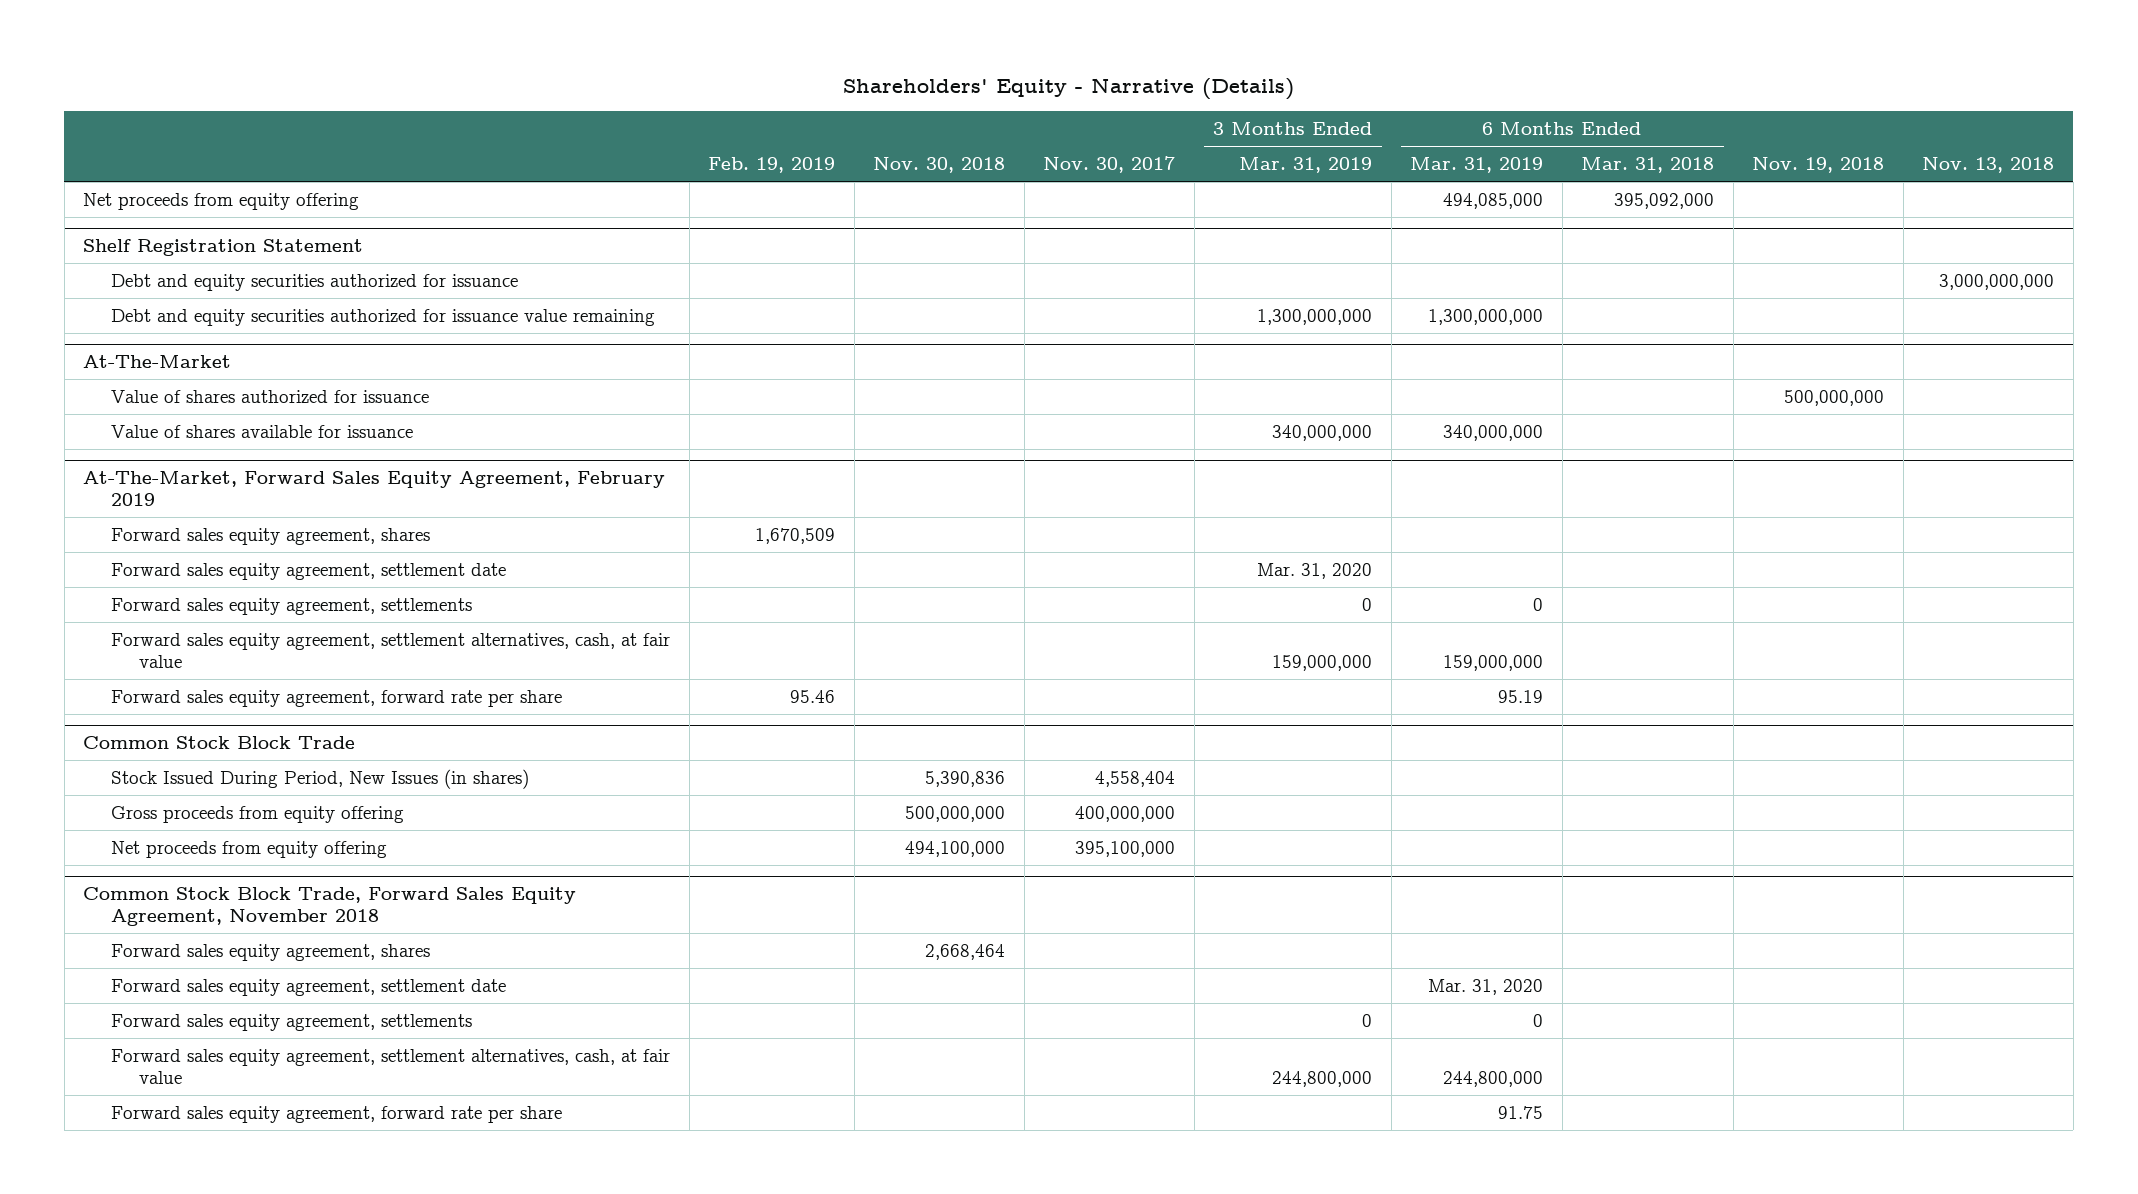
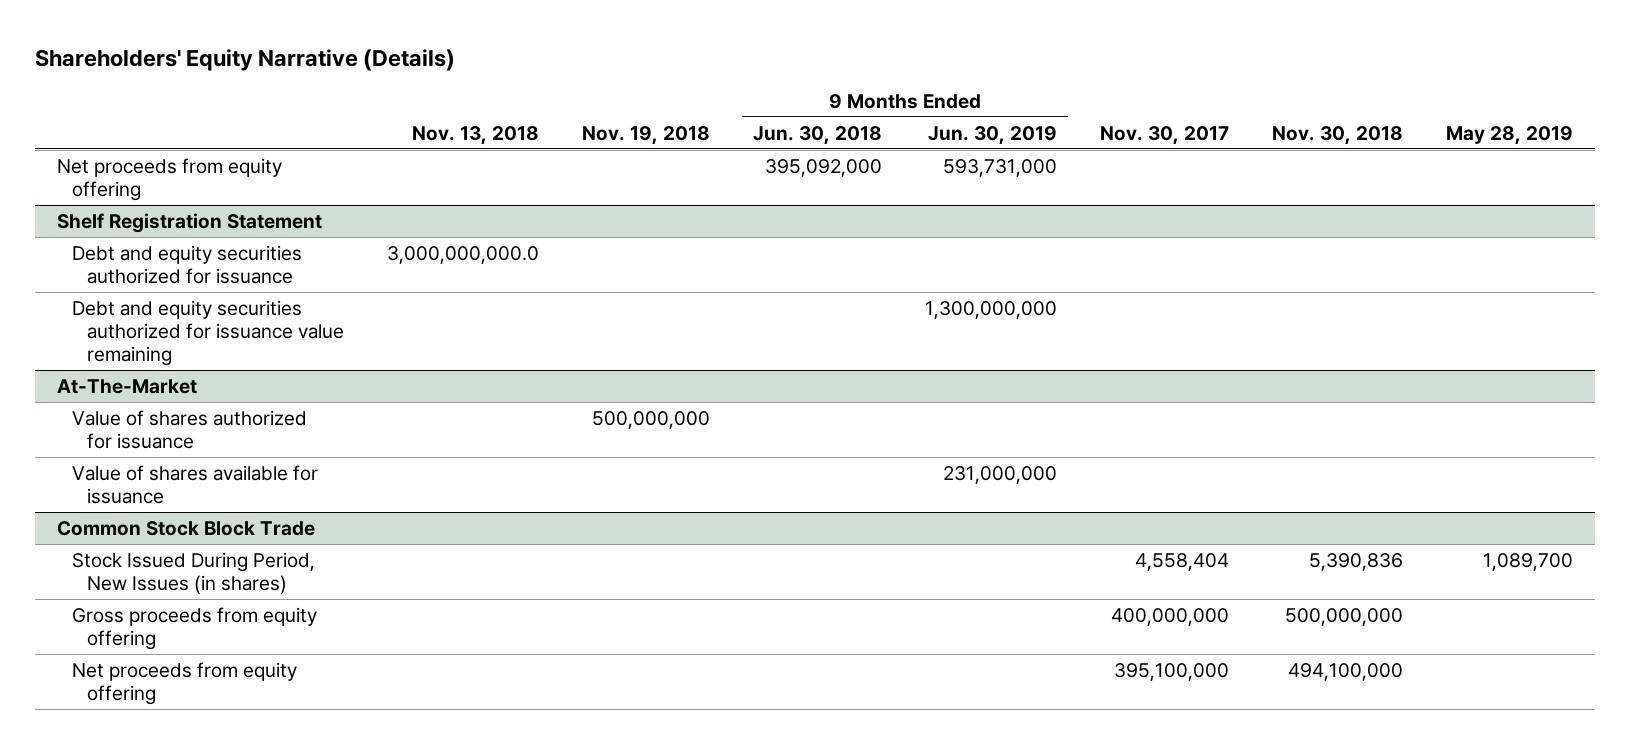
- Shareholders' Equity - Narrative (Details)
+ Shareholders' Equity Narrative (Details)
- | Feb. 19, 2019 | Nov. 30, 2018 | Nov. 30, 2017 | 3 Months Ended Mar. 31, 2019 | 6 Months Ended Mar. 31, 2019 | 6 Months Ended Mar. 31, 2018 | Nov. 19, 2018 | Nov. 13, 2018
+ | Nov. 13, 2018 | Nov. 19, 2018 | 9 Months Ended Jun. 30, 2018 | 9 Months Ended Jun. 30, 2019 | Nov. 30, 2017 | Nov. 30, 2018 | May 28, 2019
@ Shelf Registration Statement
- Debt and equity securities authorized for issuance | | | | | | | | 3,000,000,000
+ Debt and equity securities authorized for issuance | 3,000,000,000.0 | | | | | |
- At-The-Market, Forward Sales Equity Agreement, February 2019
- Forward sales equity agreement, shares | 1,670,509 | | | | | | |
- Forward sales equity agreement, settlement date | | | | Mar. 31, 2020 | | | |
- Forward sales equity agreement, settlements | | | | 0 | 0 | | |
- Forward sales equity agreement, settlement alternatives, cash, at fair value | | | | 159,000,000 | 159,000,000 | | |
- Forward sales equity agreement, forward rate per share | 95.46 | | | | 95.19 | | |
- Common Stock Block Trade, Forward Sales Equity Agreement, November 2018
- Forward sales equity agreement, shares | | 2,668,464 | | | | | |
- Forward sales equity agreement, settlement date | | | | | Mar. 31, 2020 | | |
- Forward sales equity agreement, settlements | | | | 0 | 0 | | |
- Forward sales equity agreement, settlement alternatives, cash, at fair value | | | | 244,800,000 | 244,800,000 | | |
- Forward sales equity agreement, forward rate per share | | | | | 91.75 | | |

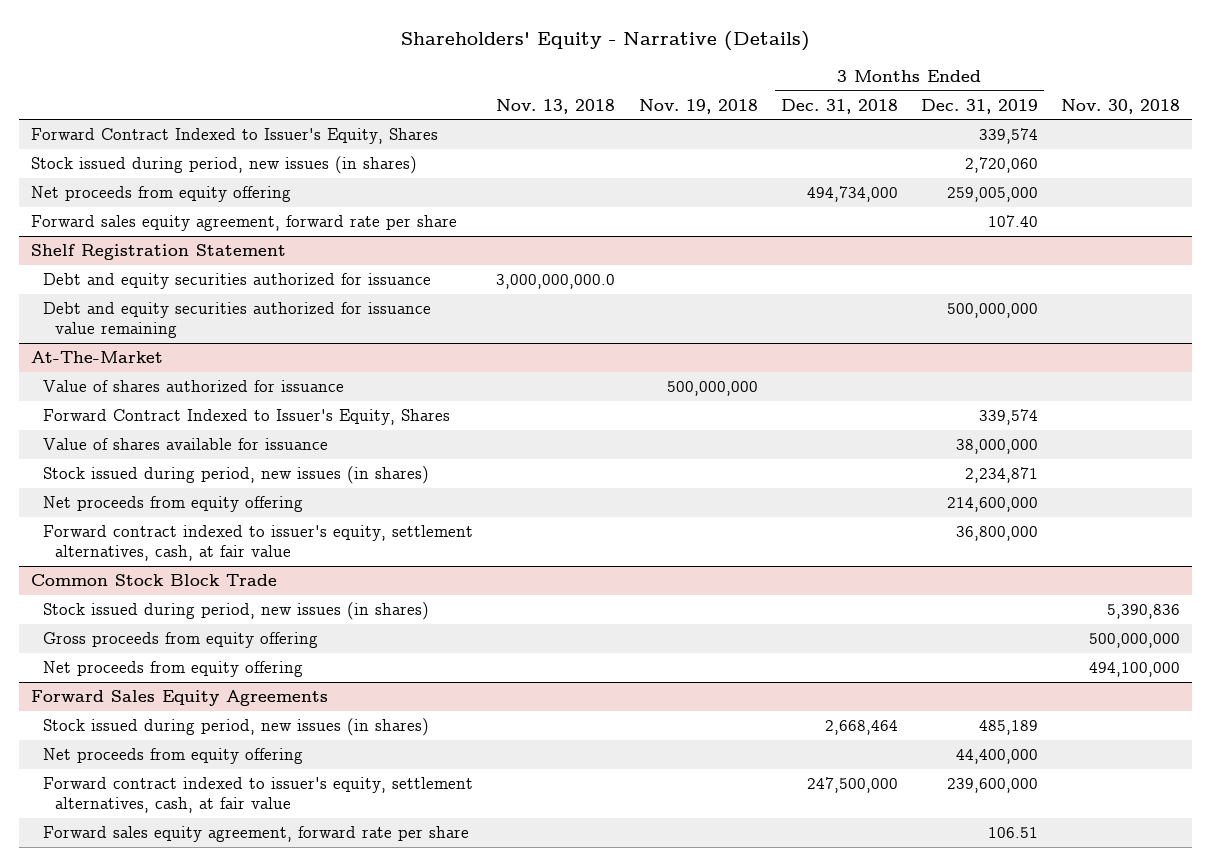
- Shareholders' Equity Narrative (Details)
+ Shareholders' Equity - Narrative (Details)
- | Nov. 13, 2018 | Nov. 19, 2018 | 9 Months Ended Jun. 30, 2018 | 9 Months Ended Jun. 30, 2019 | Nov. 30, 2017 | Nov. 30, 2018 | May 28, 2019
+ | Nov. 13, 2018 | Nov. 19, 2018 | 3 Months Ended Dec. 31, 2018 | 3 Months Ended Dec. 31, 2019 | Nov. 30, 2018
+ Forward Contract Indexed to Issuer's Equity, Shares | | | | 339,574 |
+ Stock issued during period, new issues (in shares) | | | | 2,720,060 |
+ Forward sales equity agreement, forward rate per share | | | | 107.40 |
@ At-The-Market
+ Forward Contract Indexed to Issuer's Equity, Shares | | | | 339,574 |
+ Stock issued during period, new issues (in shares) | | | | 2,234,871 |
+ Net proceeds from equity offering | | | | 214,600,000 |
+ Forward contract indexed to issuer's equity, settlement alternatives, cash, at fair value | | | | 36,800,000 |
@ Common Stock Block Trade
- Stock Issued During Period, New Issues (in shares) | | | | | 4,558,404 | 5,390,836 | 1,089,700
+ Stock issued during period, new issues (in shares) | | | | | 5,390,836
+ Forward Sales Equity Agreements
+ Stock issued during period, new issues (in shares) | | | 2,668,464 | 485,189 |
+ Net proceeds from equity offering | | | | 44,400,000 |
+ Forward contract indexed to issuer's equity, settlement alternatives, cash, at fair value | | | 247,500,000 | 239,600,000 |
+ Forward sales equity agreement, forward rate per share | | | | 106.51 |

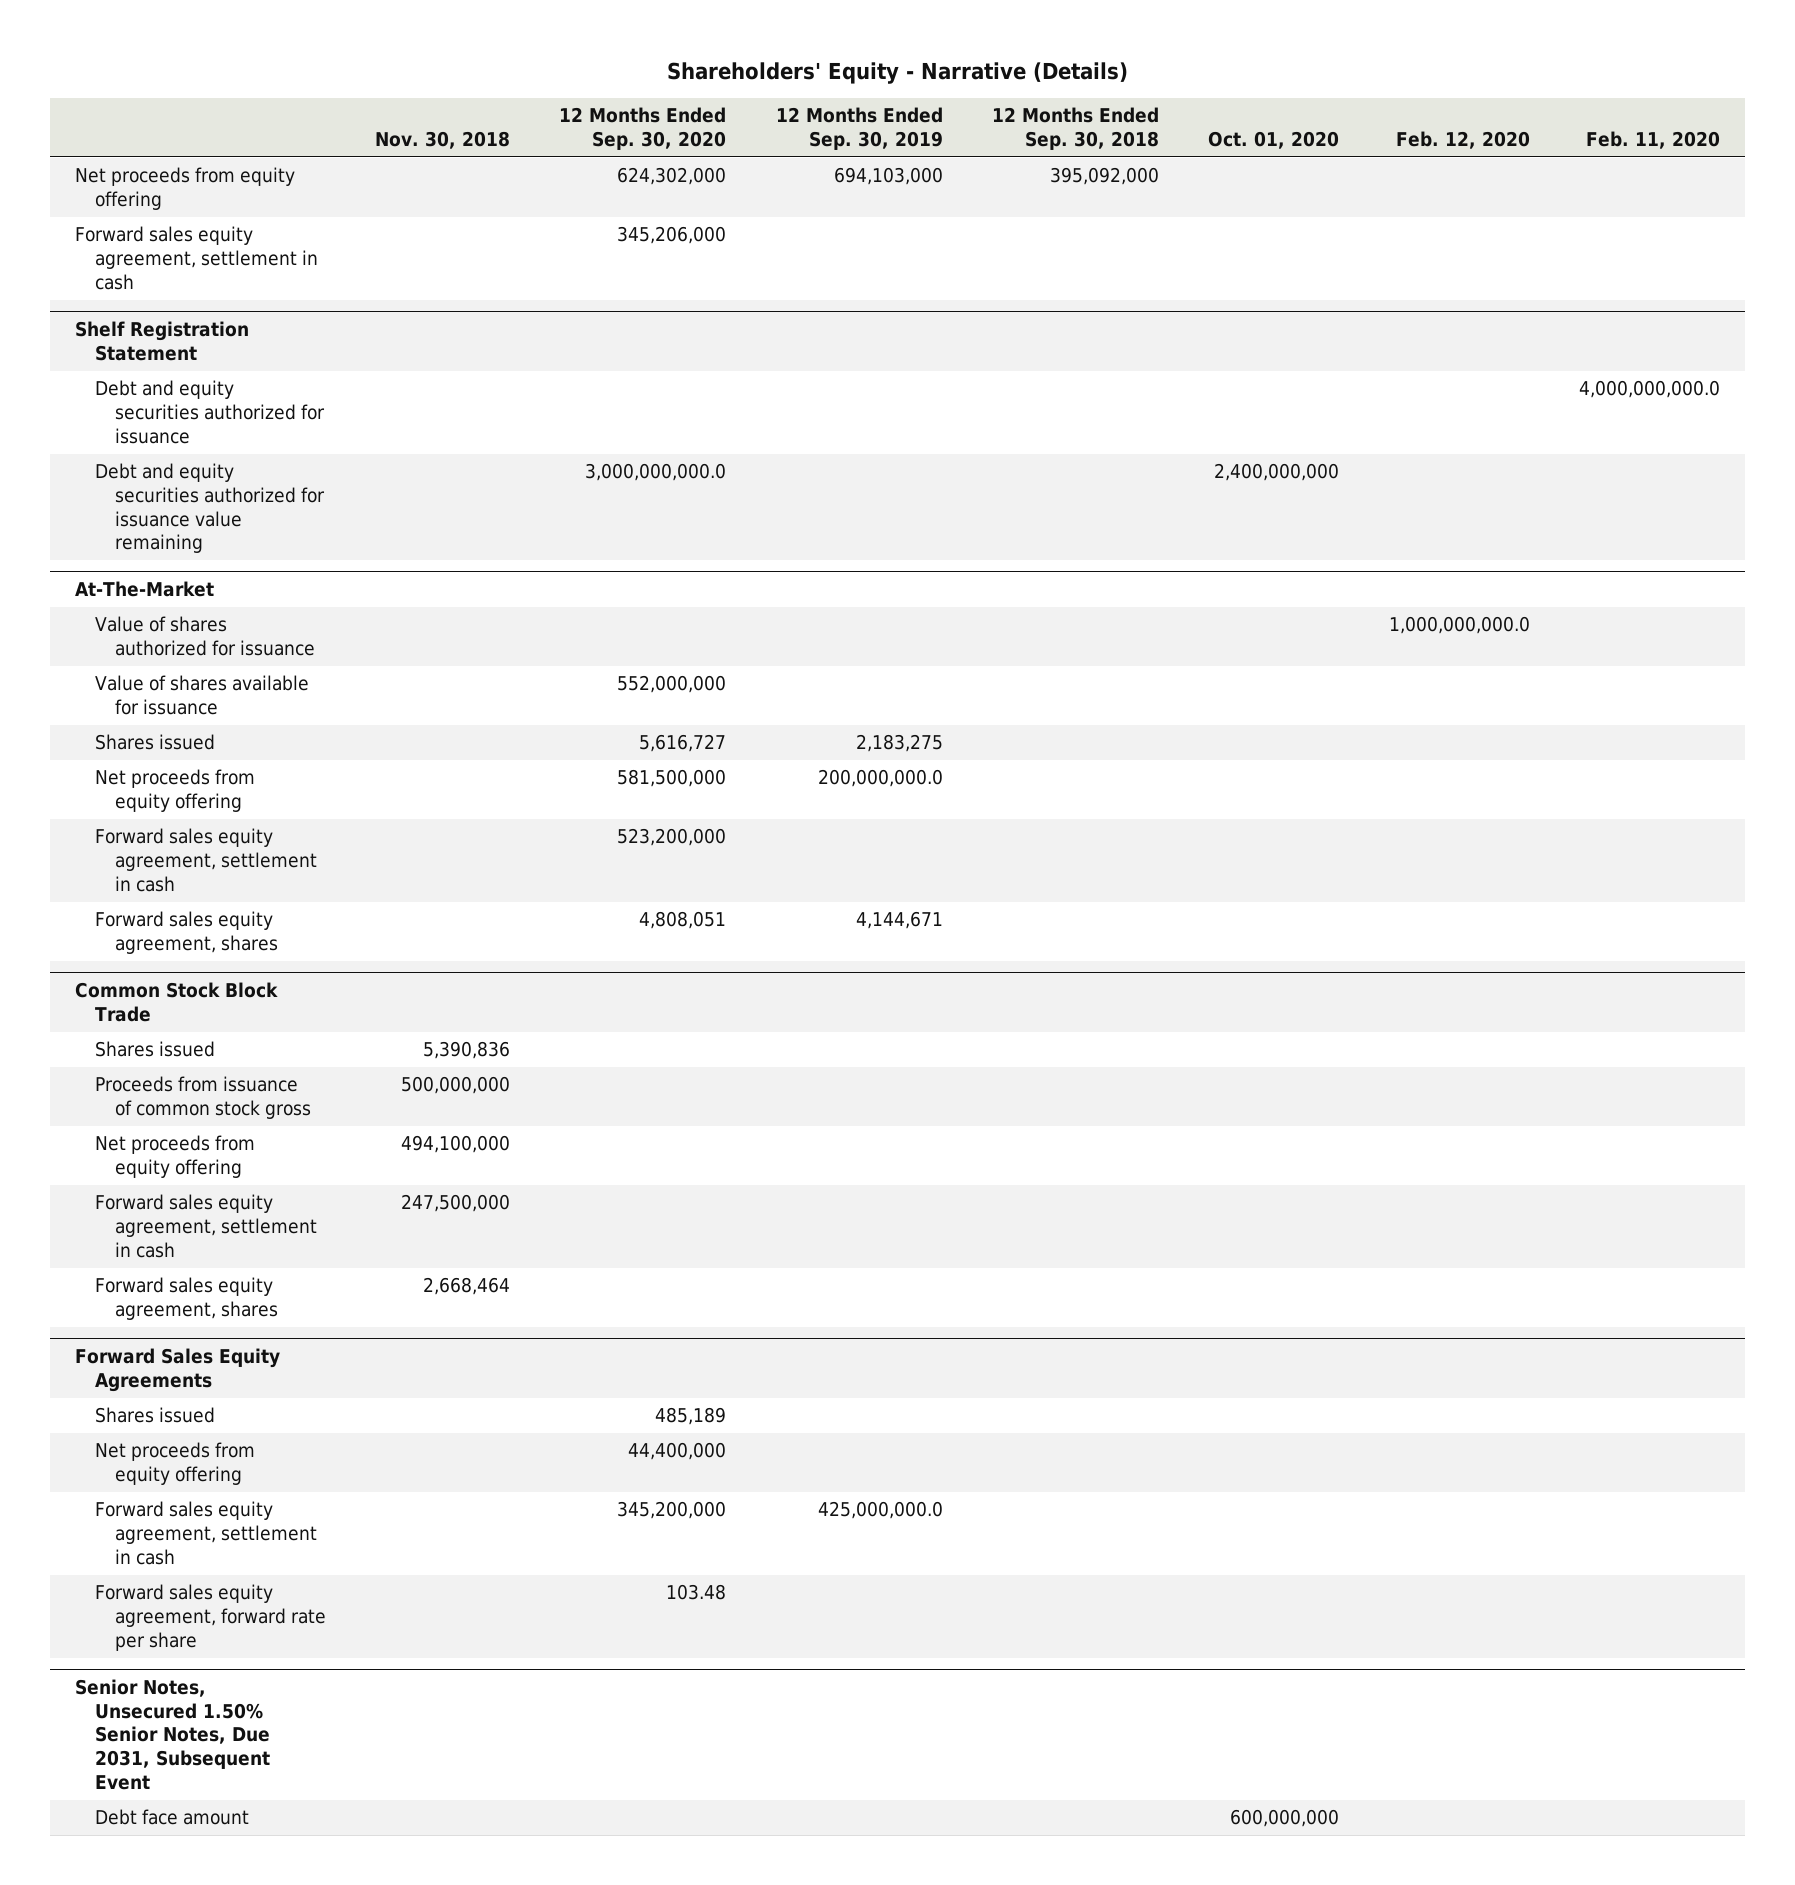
- | Nov. 13, 2018 | Nov. 19, 2018 | 3 Months Ended Dec. 31, 2018 | 3 Months Ended Dec. 31, 2019 | Nov. 30, 2018
+ | Nov. 30, 2018 | 12 Months Ended Sep. 30, 2020 | 12 Months Ended Sep. 30, 2019 | 12 Months Ended Sep. 30, 2018 | Oct. 01, 2020 | Feb. 12, 2020 | Feb. 11, 2020
- Forward Contract Indexed to Issuer's Equity, Shares | | | | 339,574 |
- Stock issued during period, new issues (in shares) | | | | 2,720,060 |
- Forward sales equity agreement, forward rate per share | | | | 107.40 |
+ Forward sales equity agreement, settlement in cash | | 345,206,000 | | | | |
@ At-The-Market
- Forward Contract Indexed to Issuer's Equity, Shares | | | | 339,574 |
- Stock issued during period, new issues (in shares) | | | | 2,234,871 |
+ Shares issued | | 5,616,727 | 2,183,275 | | | |
- Forward contract indexed to issuer's equity, settlement alternatives, cash, at fair value | | | | 36,800,000 |
+ Forward sales equity agreement, settlement in cash | | 523,200,000 | | | | |
+ Forward sales equity agreement, shares | | 4,808,051 | 4,144,671 | | | |
@ Common Stock Block Trade
- Stock issued during period, new issues (in shares) | | | | | 5,390,836
- Gross proceeds from equity offering | | | | | 500,000,000
+ Shares issued | 5,390,836 | | | | | |
+ Proceeds from issuance of common stock gross | 500,000,000 | | | | | |
+ Forward sales equity agreement, settlement in cash | 247,500,000 | | | | | |
+ Forward sales equity agreement, shares | 2,668,464 | | | | | |
@ Forward Sales Equity Agreements
- Stock issued during period, new issues (in shares) | | | 2,668,464 | 485,189 |
+ Shares issued | | 485,189 | | | | |
- Forward contract indexed to issuer's equity, settlement alternatives, cash, at fair value | | | 247,500,000 | 239,600,000 |
+ Forward sales equity agreement, settlement in cash | | 345,200,000 | 425,000,000.0 | | | |
+ Senior Notes, Unsecured 1.50% Senior Notes, Due 2031, Subsequent Event
+ Debt face amount | | | | | 600,000,000 | |

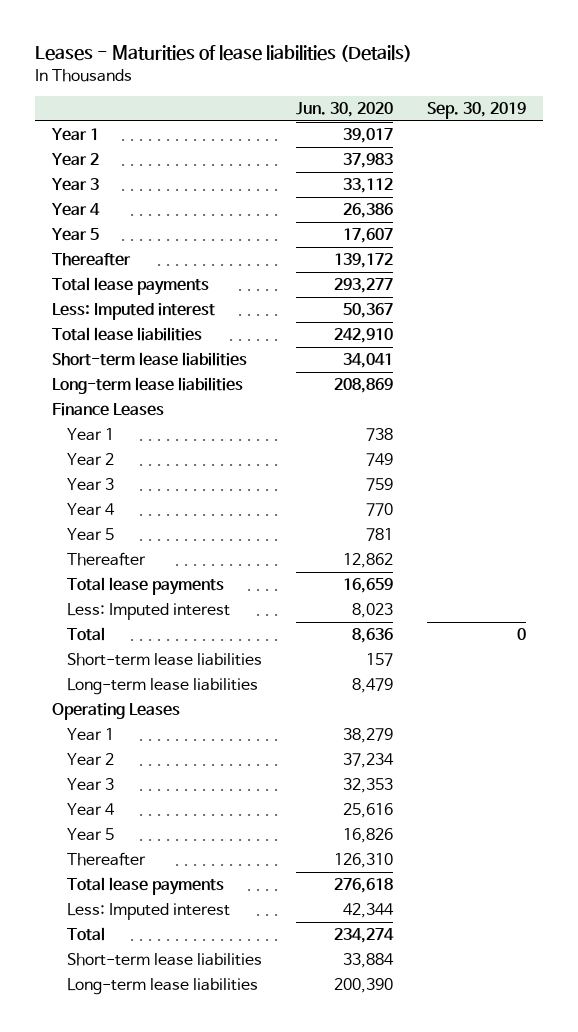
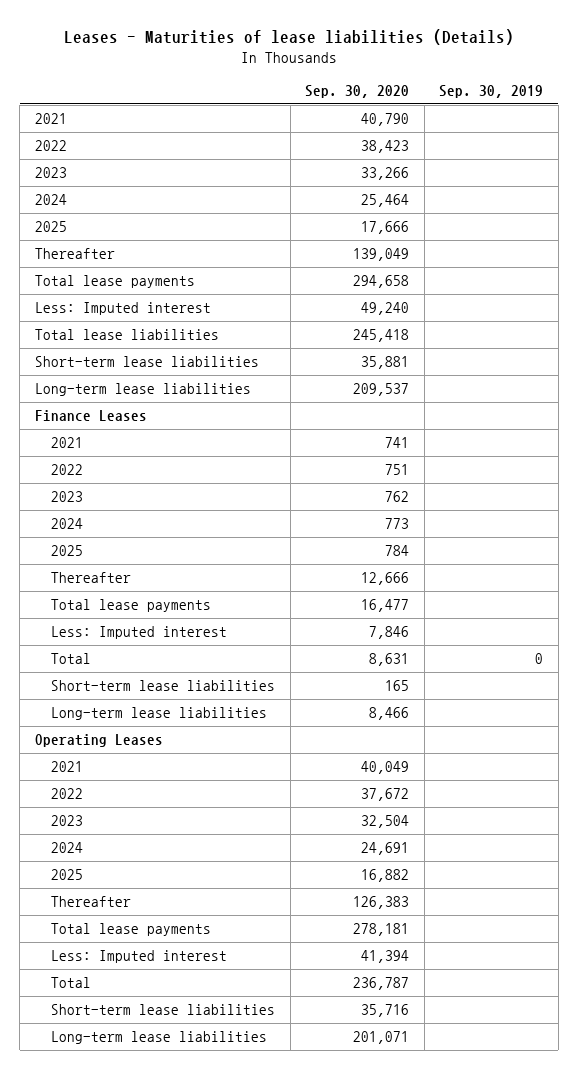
- | Jun. 30, 2020 | Sep. 30, 2019
+ | Sep. 30, 2020 | Sep. 30, 2019
- Year 1 | 39,017 |
- Year 2 | 37,983 |
- Year 3 | 33,112 |
- Year 4 | 26,386 |
- Year 5 | 17,607 |
+ 2021 | 40,790 |
+ 2022 | 38,423 |
+ 2023 | 33,266 |
+ 2024 | 25,464 |
+ 2025 | 17,666 |
- Year 1 | 738 |
- Year 2 | 749 |
- Year 3 | 759 |
- Year 4 | 770 |
- Year 5 | 781 |
+ 2021 | 741 |
+ 2022 | 751 |
+ 2023 | 762 |
+ 2024 | 773 |
+ 2025 | 784 |
- Year 1 | 38,279 |
- Year 2 | 37,234 |
- Year 3 | 32,353 |
- Year 4 | 25,616 |
- Year 5 | 16,826 |
+ 2021 | 40,049 |
+ 2022 | 37,672 |
+ 2023 | 32,504 |
+ 2024 | 24,691 |
+ 2025 | 16,882 |

